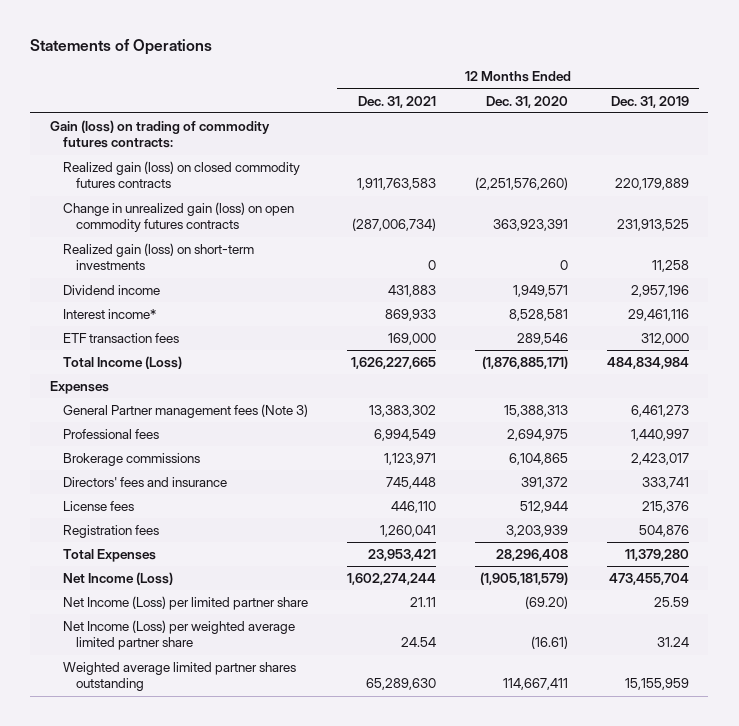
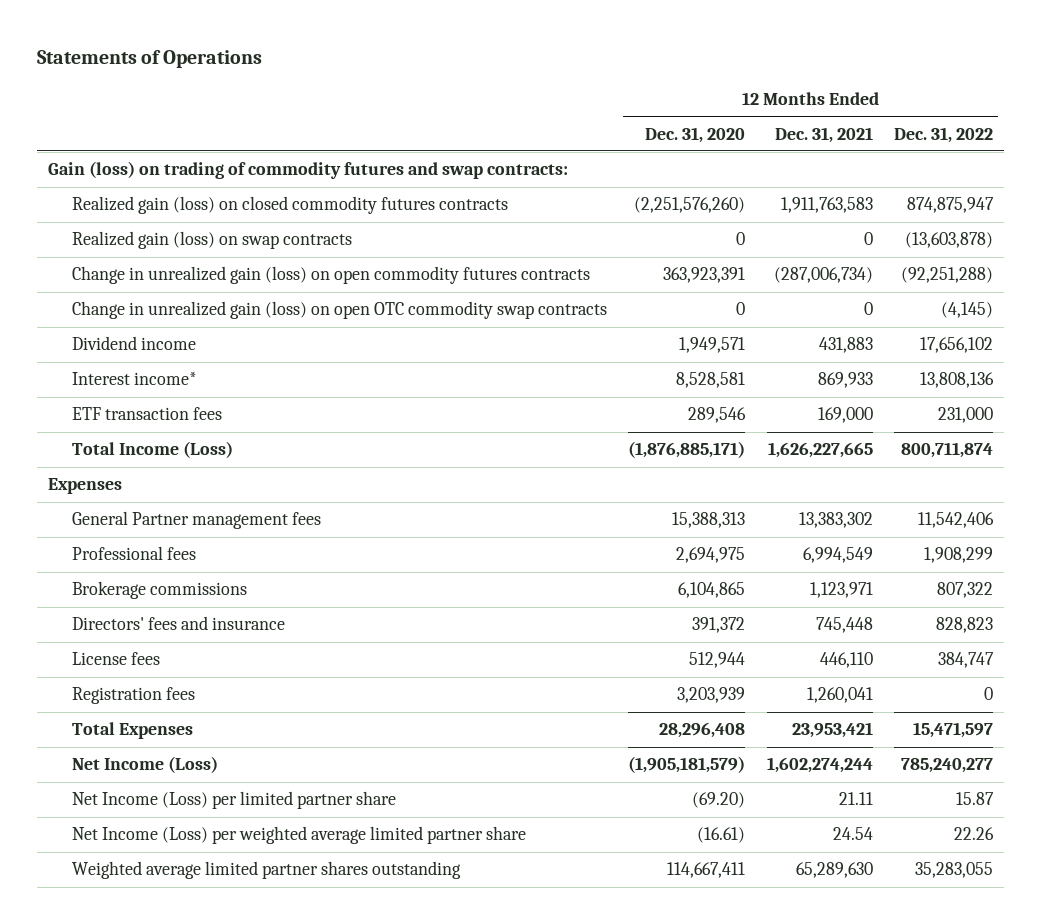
- | 12 Months Ended Dec. 31, 2021 | 12 Months Ended Dec. 31, 2020 | 12 Months Ended Dec. 31, 2019
+ | 12 Months Ended Dec. 31, 2020 | 12 Months Ended Dec. 31, 2021 | 12 Months Ended Dec. 31, 2022
- Gain (loss) on trading of commodity futures contracts:
+ Gain (loss) on trading of commodity futures and swap contracts:
+ Realized gain (loss) on swap contracts | 0 | 0 | (13,603,878)
- Realized gain (loss) on short-term investments | 0 | 0 | 11,258
+ Change in unrealized gain (loss) on open OTC commodity swap contracts | 0 | 0 | (4,145)
- General Partner management fees (Note 3) | 13,383,302 | 15,388,313 | 6,461,273
+ General Partner management fees | 15,388,313 | 13,383,302 | 11,542,406

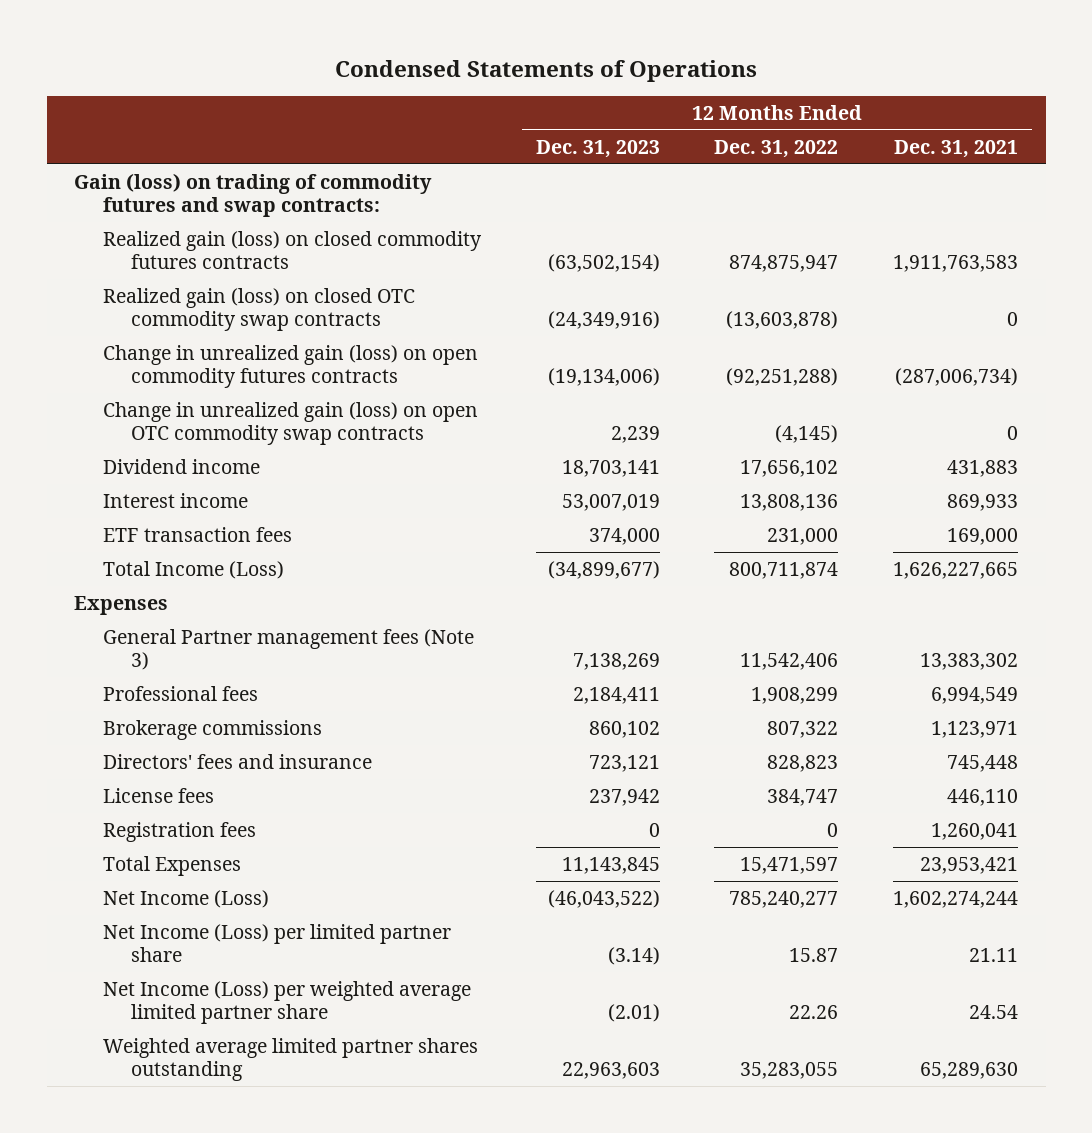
- Statements of Operations
+ Condensed Statements of Operations
- | 12 Months Ended Dec. 31, 2020 | 12 Months Ended Dec. 31, 2021 | 12 Months Ended Dec. 31, 2022
+ | 12 Months Ended Dec. 31, 2023 | 12 Months Ended Dec. 31, 2022 | 12 Months Ended Dec. 31, 2021
- Realized gain (loss) on swap contracts | 0 | 0 | (13,603,878)
+ Realized gain (loss) on closed OTC commodity swap contracts | (24,349,916) | (13,603,878) | 0
- Interest income* | 8,528,581 | 869,933 | 13,808,136
+ Interest income | 53,007,019 | 13,808,136 | 869,933
- General Partner management fees | 15,388,313 | 13,383,302 | 11,542,406
+ General Partner management fees (Note 3) | 7,138,269 | 11,542,406 | 13,383,302

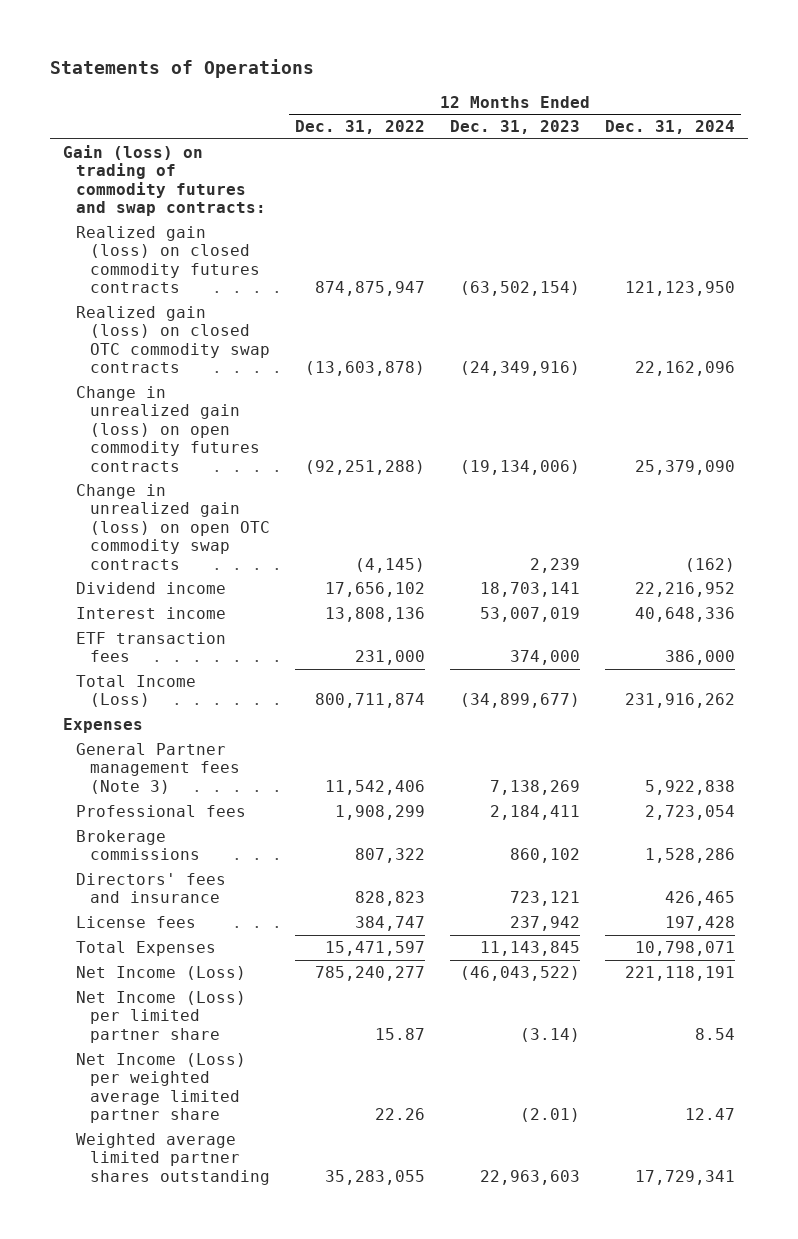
- Condensed Statements of Operations
+ Statements of Operations
- | 12 Months Ended Dec. 31, 2023 | 12 Months Ended Dec. 31, 2022 | 12 Months Ended Dec. 31, 2021
+ | 12 Months Ended Dec. 31, 2022 | 12 Months Ended Dec. 31, 2023 | 12 Months Ended Dec. 31, 2024
- Registration fees | 0 | 0 | 1,260,041

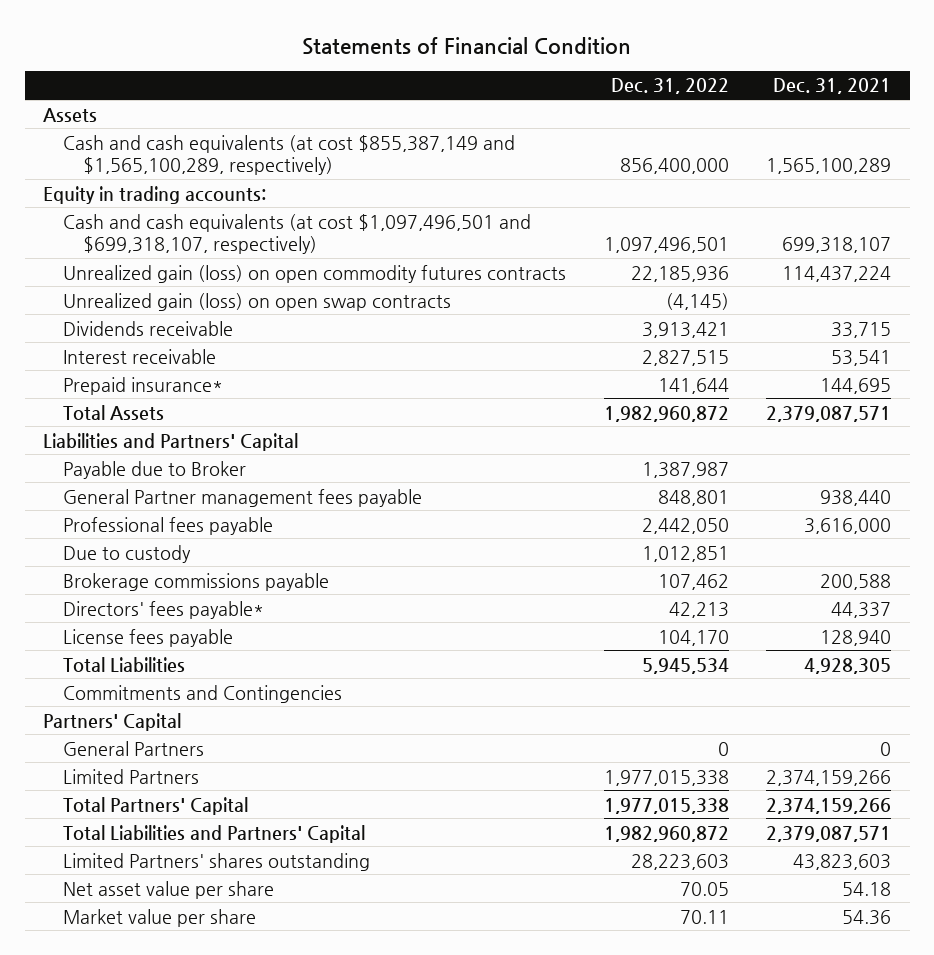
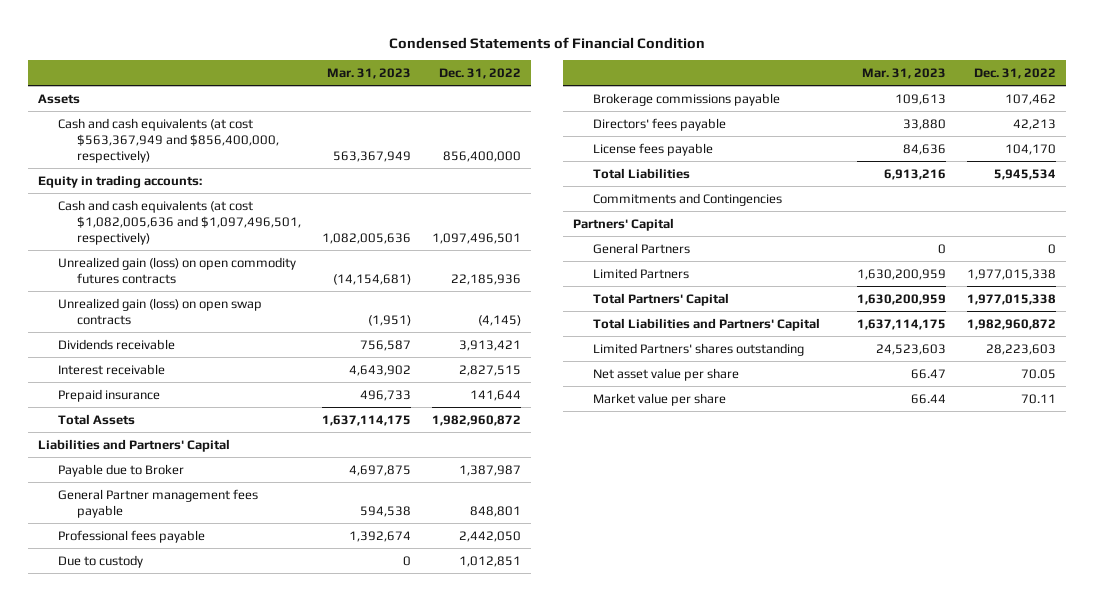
- Statements of Financial Condition
+ Condensed Statements of Financial Condition
- | Dec. 31, 2022 | Dec. 31, 2021
+ | Mar. 31, 2023 | Dec. 31, 2022
- Cash and cash equivalents (at cost $855,387,149 and $1,565,100,289, respectively) | 856,400,000 | 1,565,100,289
+ Cash and cash equivalents (at cost $563,367,949 and $856,400,000, respectively) | 563,367,949 | 856,400,000
- Cash and cash equivalents (at cost $1,097,496,501 and $699,318,107, respectively) | 1,097,496,501 | 699,318,107
+ Cash and cash equivalents (at cost $1,082,005,636 and $1,097,496,501, respectively) | 1,082,005,636 | 1,097,496,501
- Prepaid insurance* | 141,644 | 144,695
+ Prepaid insurance | 496,733 | 141,644
- Directors' fees payable* | 42,213 | 44,337
+ Directors' fees payable | 33,880 | 42,213

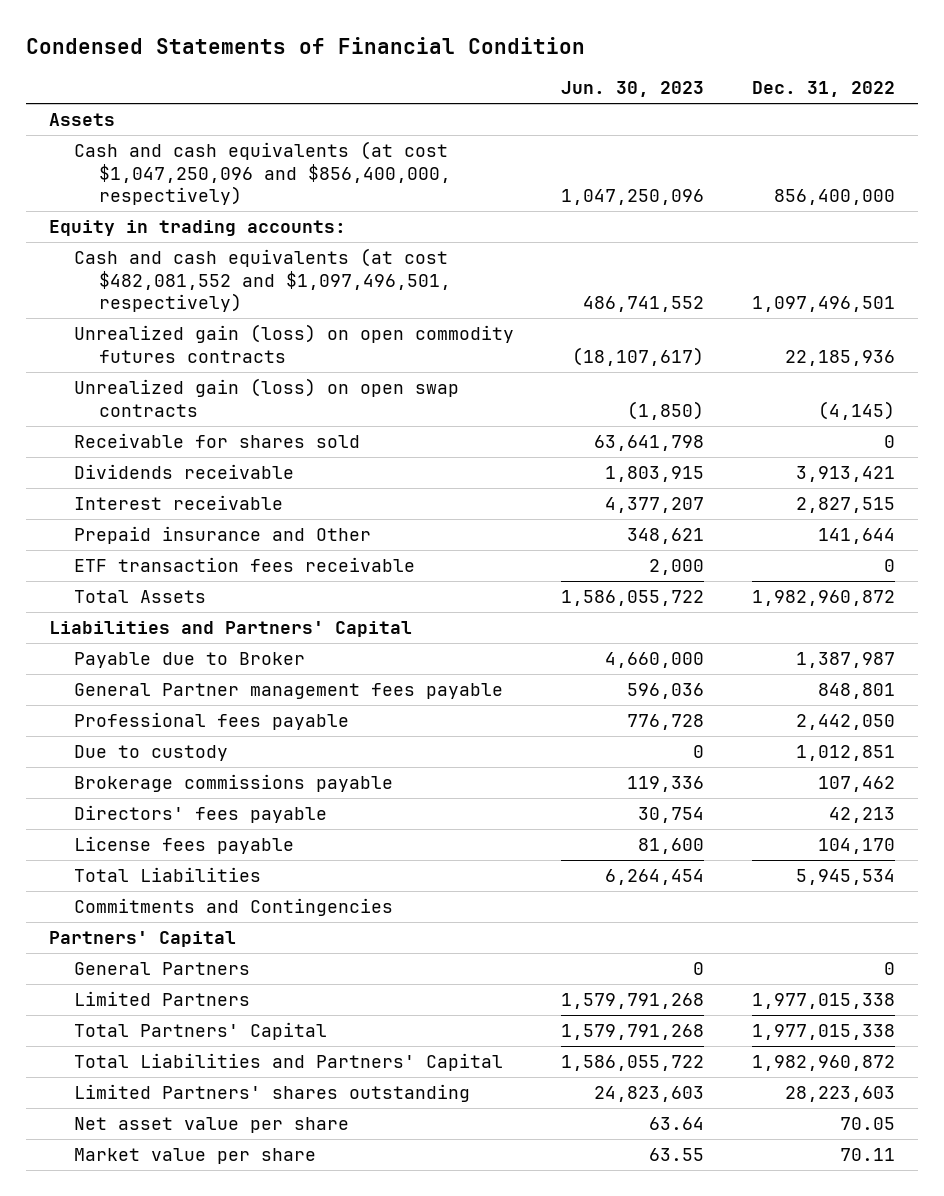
- | Mar. 31, 2023 | Dec. 31, 2022
+ | Jun. 30, 2023 | Dec. 31, 2022
- Cash and cash equivalents (at cost $563,367,949 and $856,400,000, respectively) | 563,367,949 | 856,400,000
+ Cash and cash equivalents (at cost $1,047,250,096 and $856,400,000, respectively) | 1,047,250,096 | 856,400,000
- Cash and cash equivalents (at cost $1,082,005,636 and $1,097,496,501, respectively) | 1,082,005,636 | 1,097,496,501
+ Cash and cash equivalents (at cost $482,081,552 and $1,097,496,501, respectively) | 486,741,552 | 1,097,496,501
+ Receivable for shares sold | 63,641,798 | 0
- Prepaid insurance | 496,733 | 141,644
+ Prepaid insurance and Other | 348,621 | 141,644
+ ETF transaction fees receivable | 2,000 | 0

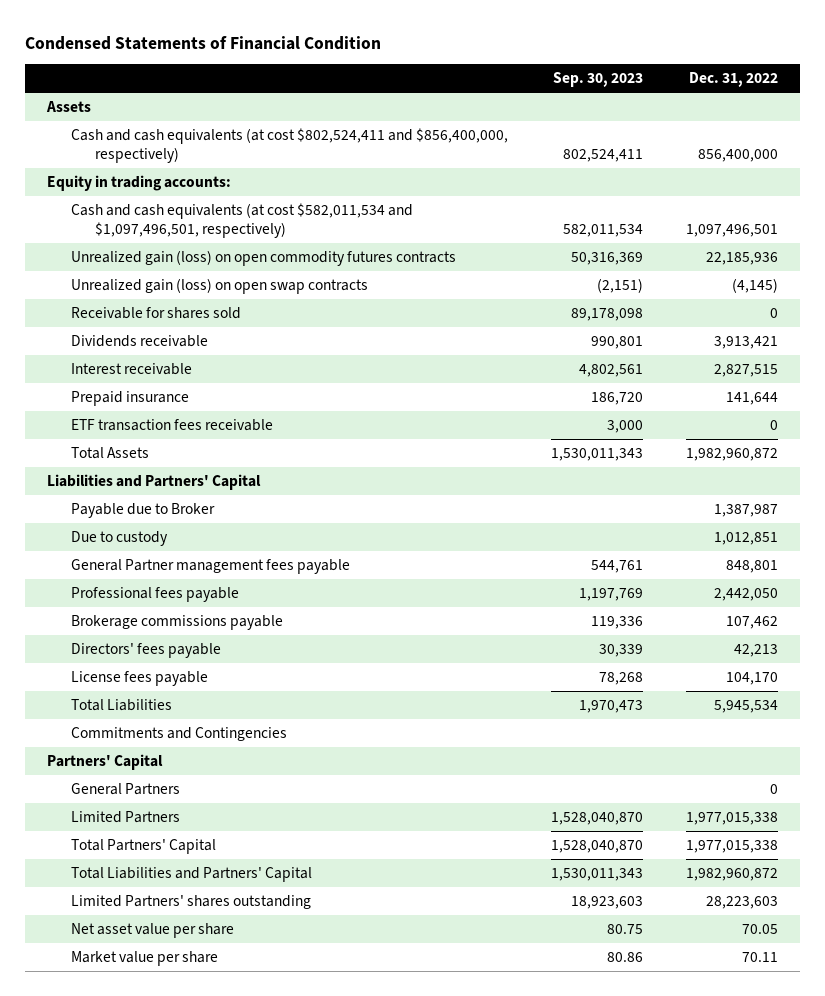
- | Jun. 30, 2023 | Dec. 31, 2022
+ | Sep. 30, 2023 | Dec. 31, 2022
- Cash and cash equivalents (at cost $1,047,250,096 and $856,400,000, respectively) | 1,047,250,096 | 856,400,000
+ Cash and cash equivalents (at cost $802,524,411 and $856,400,000, respectively) | 802,524,411 | 856,400,000
- Cash and cash equivalents (at cost $482,081,552 and $1,097,496,501, respectively) | 486,741,552 | 1,097,496,501
+ Cash and cash equivalents (at cost $582,011,534 and $1,097,496,501, respectively) | 582,011,534 | 1,097,496,501
- Prepaid insurance and Other | 348,621 | 141,644
+ Prepaid insurance | 186,720 | 141,644
moved up: Due to custody | | 1,012,851

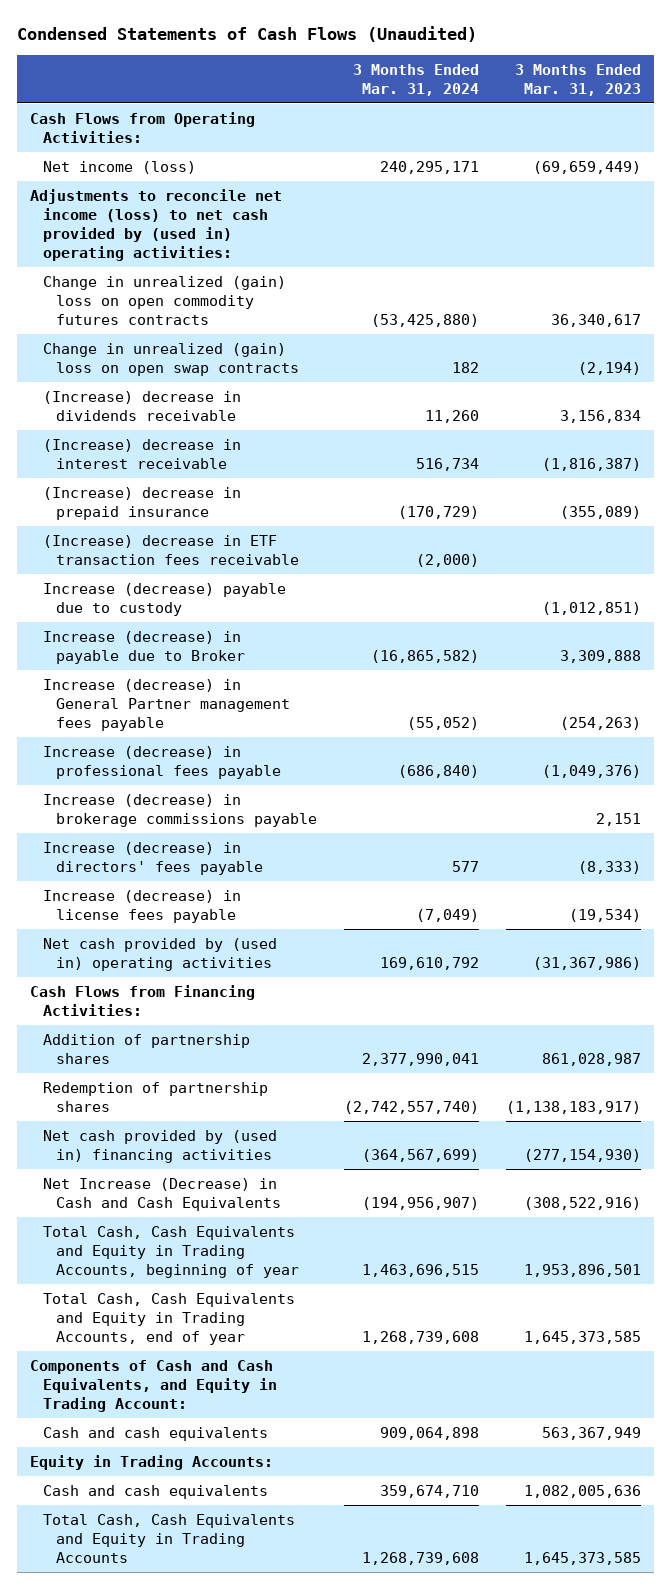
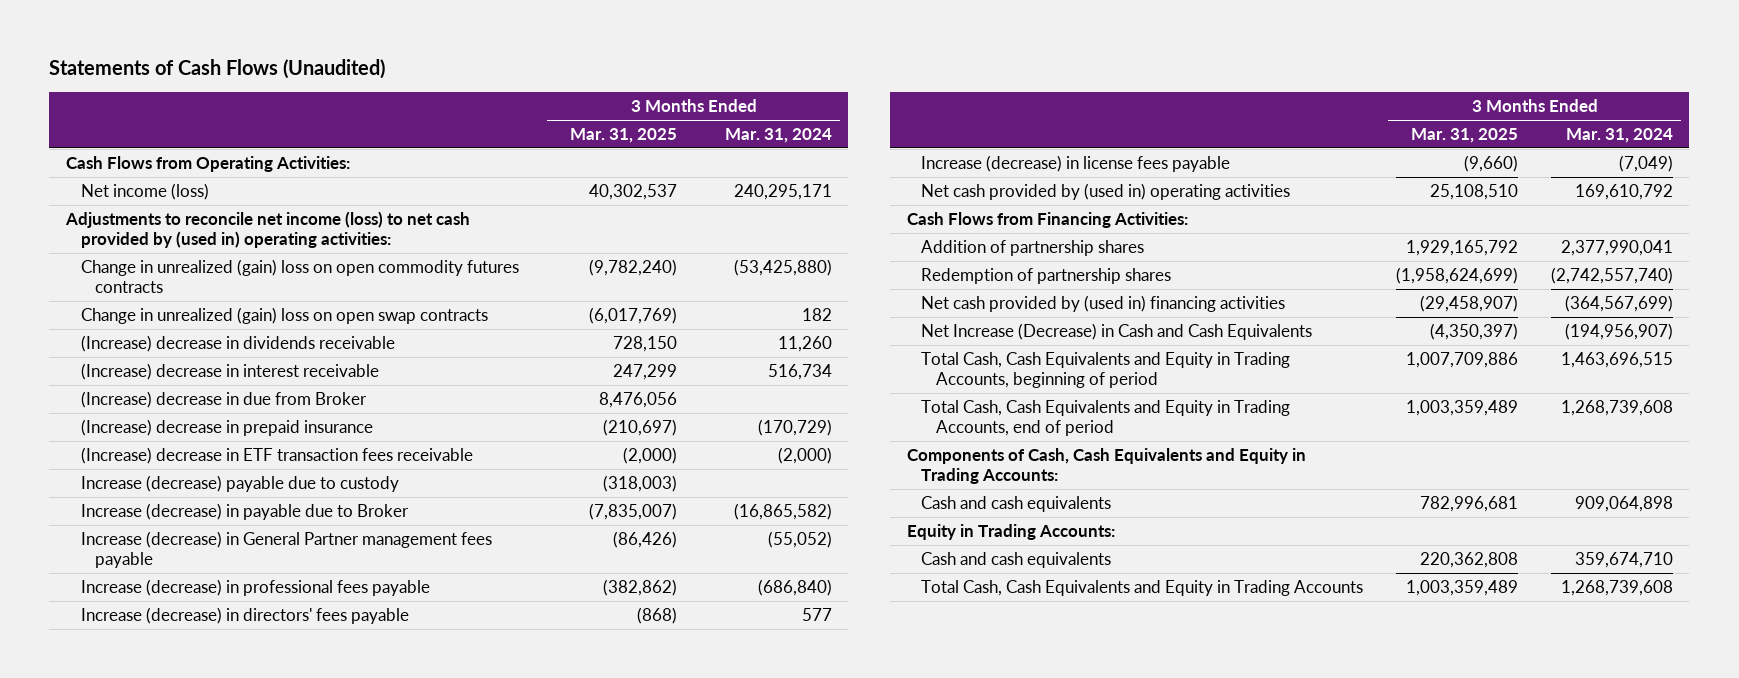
- Condensed Statements of Cash Flows (Unaudited)
+ Statements of Cash Flows (Unaudited)
- | 3 Months Ended Mar. 31, 2024 | 3 Months Ended Mar. 31, 2023
+ | 3 Months Ended Mar. 31, 2025 | 3 Months Ended Mar. 31, 2024
+ (Increase) decrease in due from Broker | 8,476,056 |
- Increase (decrease) in brokerage commissions payable | | 2,151
- Total Cash, Cash Equivalents and Equity in Trading Accounts, beginning of year | 1,463,696,515 | 1,953,896,501
- Total Cash, Cash Equivalents and Equity in Trading Accounts, end of year | 1,268,739,608 | 1,645,373,585
- Components of Cash and Cash Equivalents, and Equity in Trading Account:
+ Total Cash, Cash Equivalents and Equity in Trading Accounts, beginning of period | 1,007,709,886 | 1,463,696,515
+ Total Cash, Cash Equivalents and Equity in Trading Accounts, end of period | 1,003,359,489 | 1,268,739,608
+ Components of Cash, Cash Equivalents and Equity in Trading Accounts:

